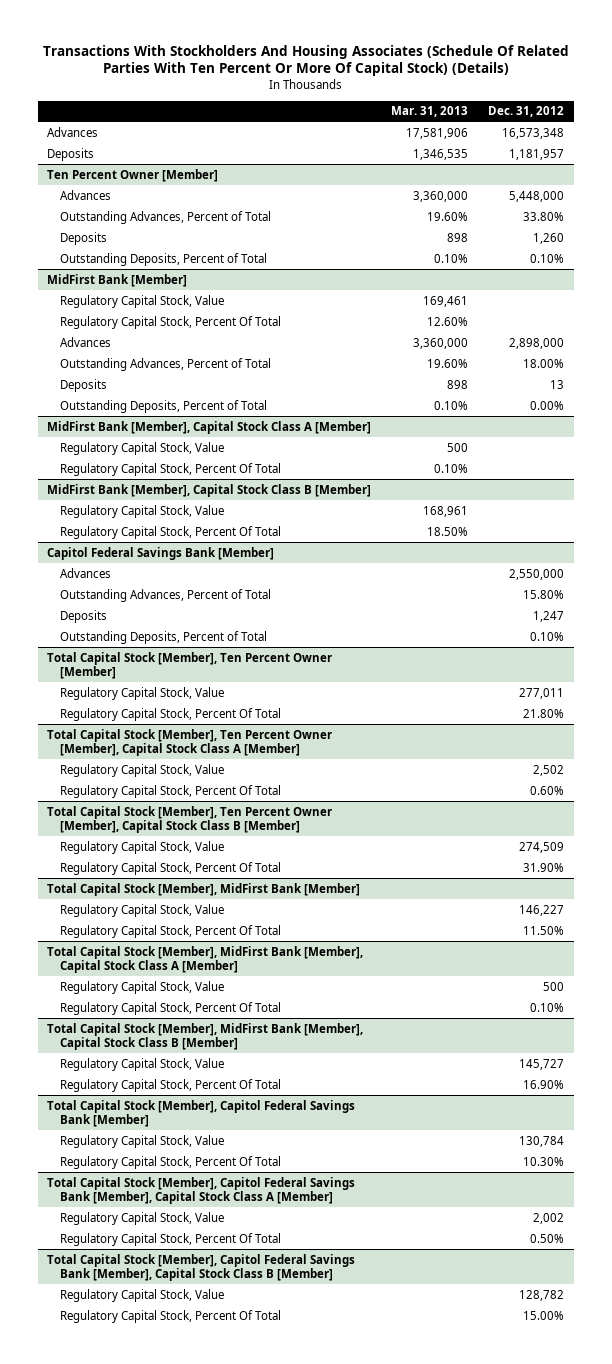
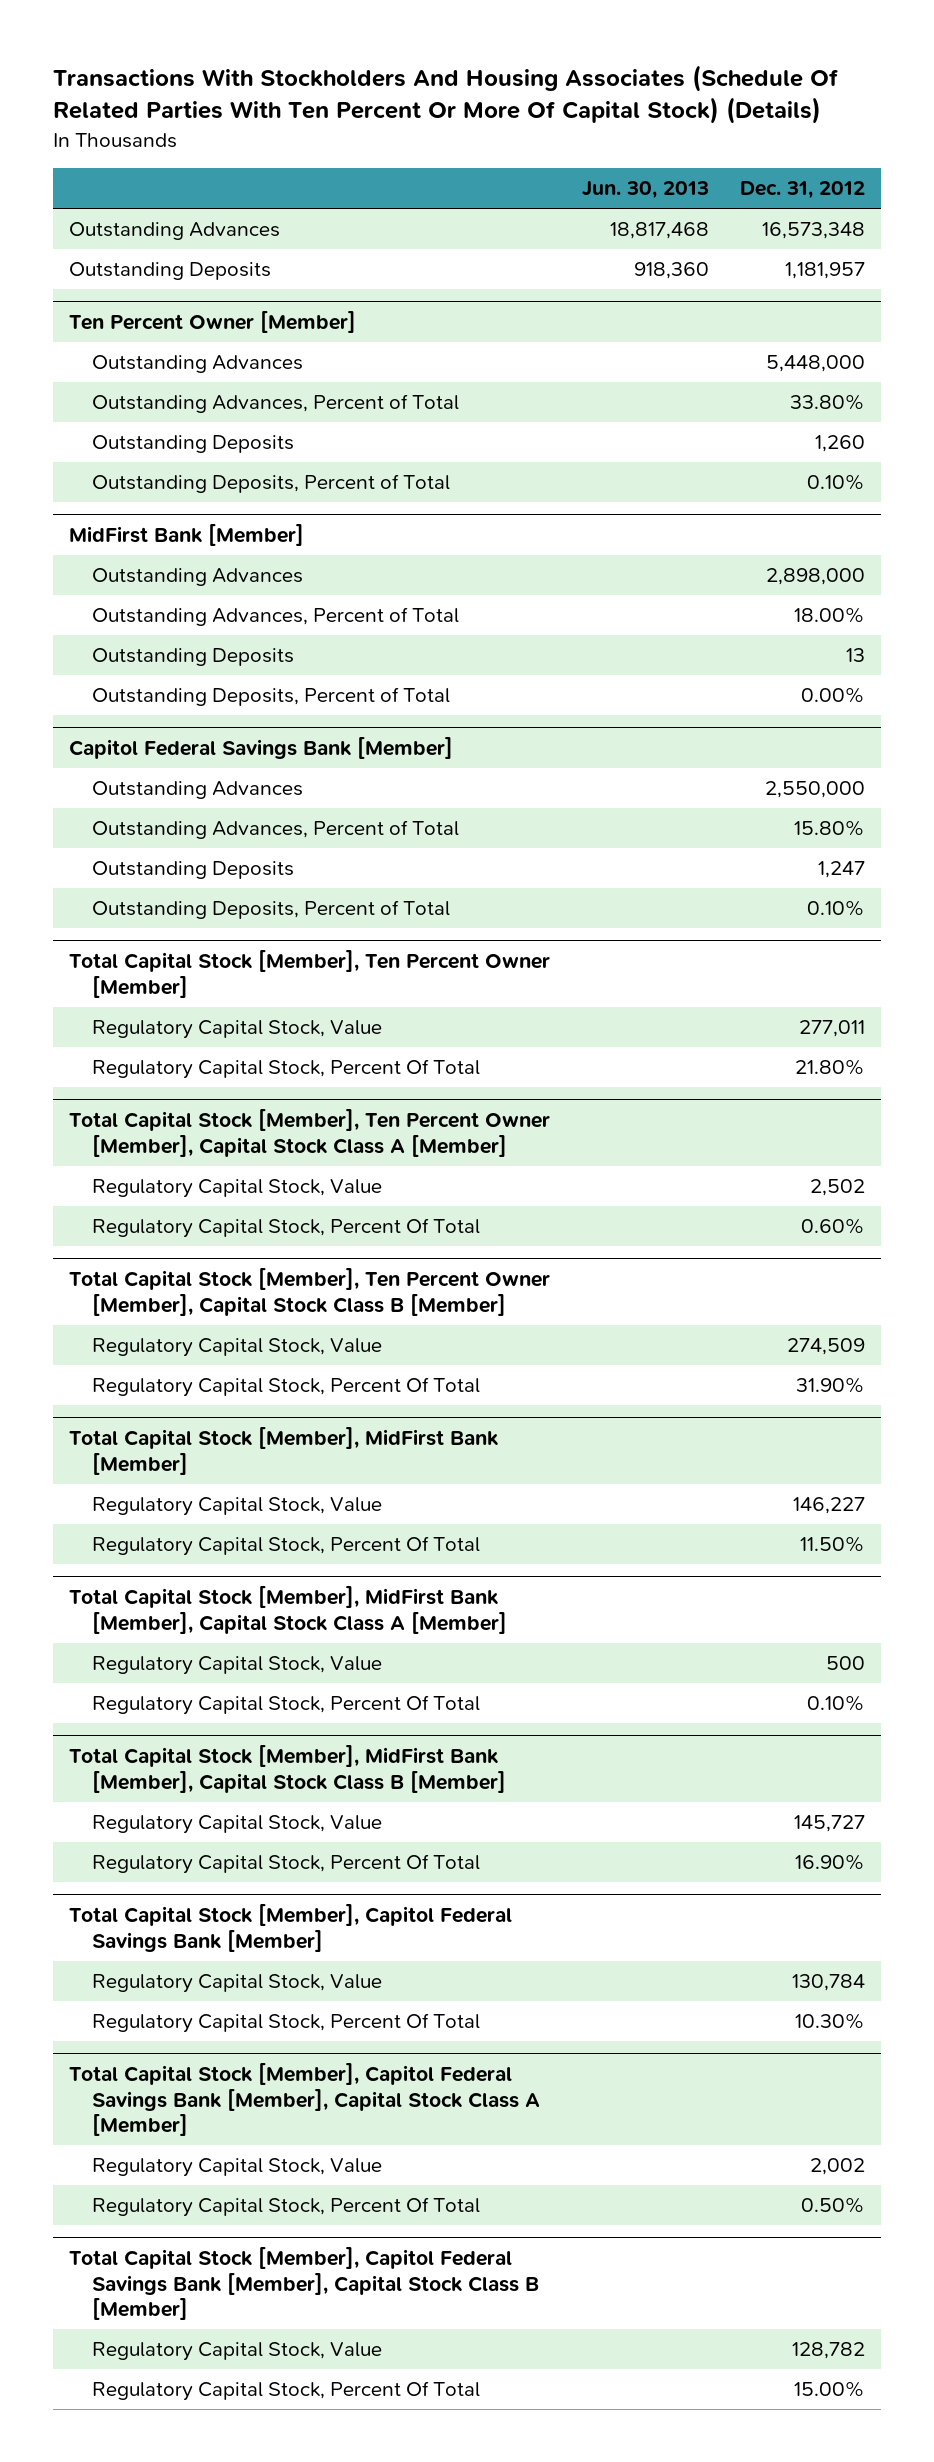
- | Mar. 31, 2013 | Dec. 31, 2012
+ | Jun. 30, 2013 | Dec. 31, 2012
- Advances | 17,581,906 | 16,573,348
- Deposits | 1,346,535 | 1,181,957
+ Outstanding Advances | 18,817,468 | 16,573,348
+ Outstanding Deposits | 918,360 | 1,181,957
@ Ten Percent Owner [Member]
- Advances | 3,360,000 | 5,448,000
+ Outstanding Advances | | 5,448,000
- Deposits | 898 | 1,260
+ Outstanding Deposits | | 1,260
@ MidFirst Bank [Member]
- Regulatory Capital Stock, Value | 169,461 |
- Regulatory Capital Stock, Percent Of Total | 12.60% |
- Advances | 3,360,000 | 2,898,000
+ Outstanding Advances | | 2,898,000
- Deposits | 898 | 13
+ Outstanding Deposits | | 13
- MidFirst Bank [Member], Capital Stock Class A [Member]
- Regulatory Capital Stock, Value | 500 |
- Regulatory Capital Stock, Percent Of Total | 0.10% |
- MidFirst Bank [Member], Capital Stock Class B [Member]
- Regulatory Capital Stock, Value | 168,961 |
- Regulatory Capital Stock, Percent Of Total | 18.50% |
@ Capitol Federal Savings Bank [Member]
- Advances | | 2,550,000
+ Outstanding Advances | | 2,550,000
- Deposits | | 1,247
+ Outstanding Deposits | | 1,247

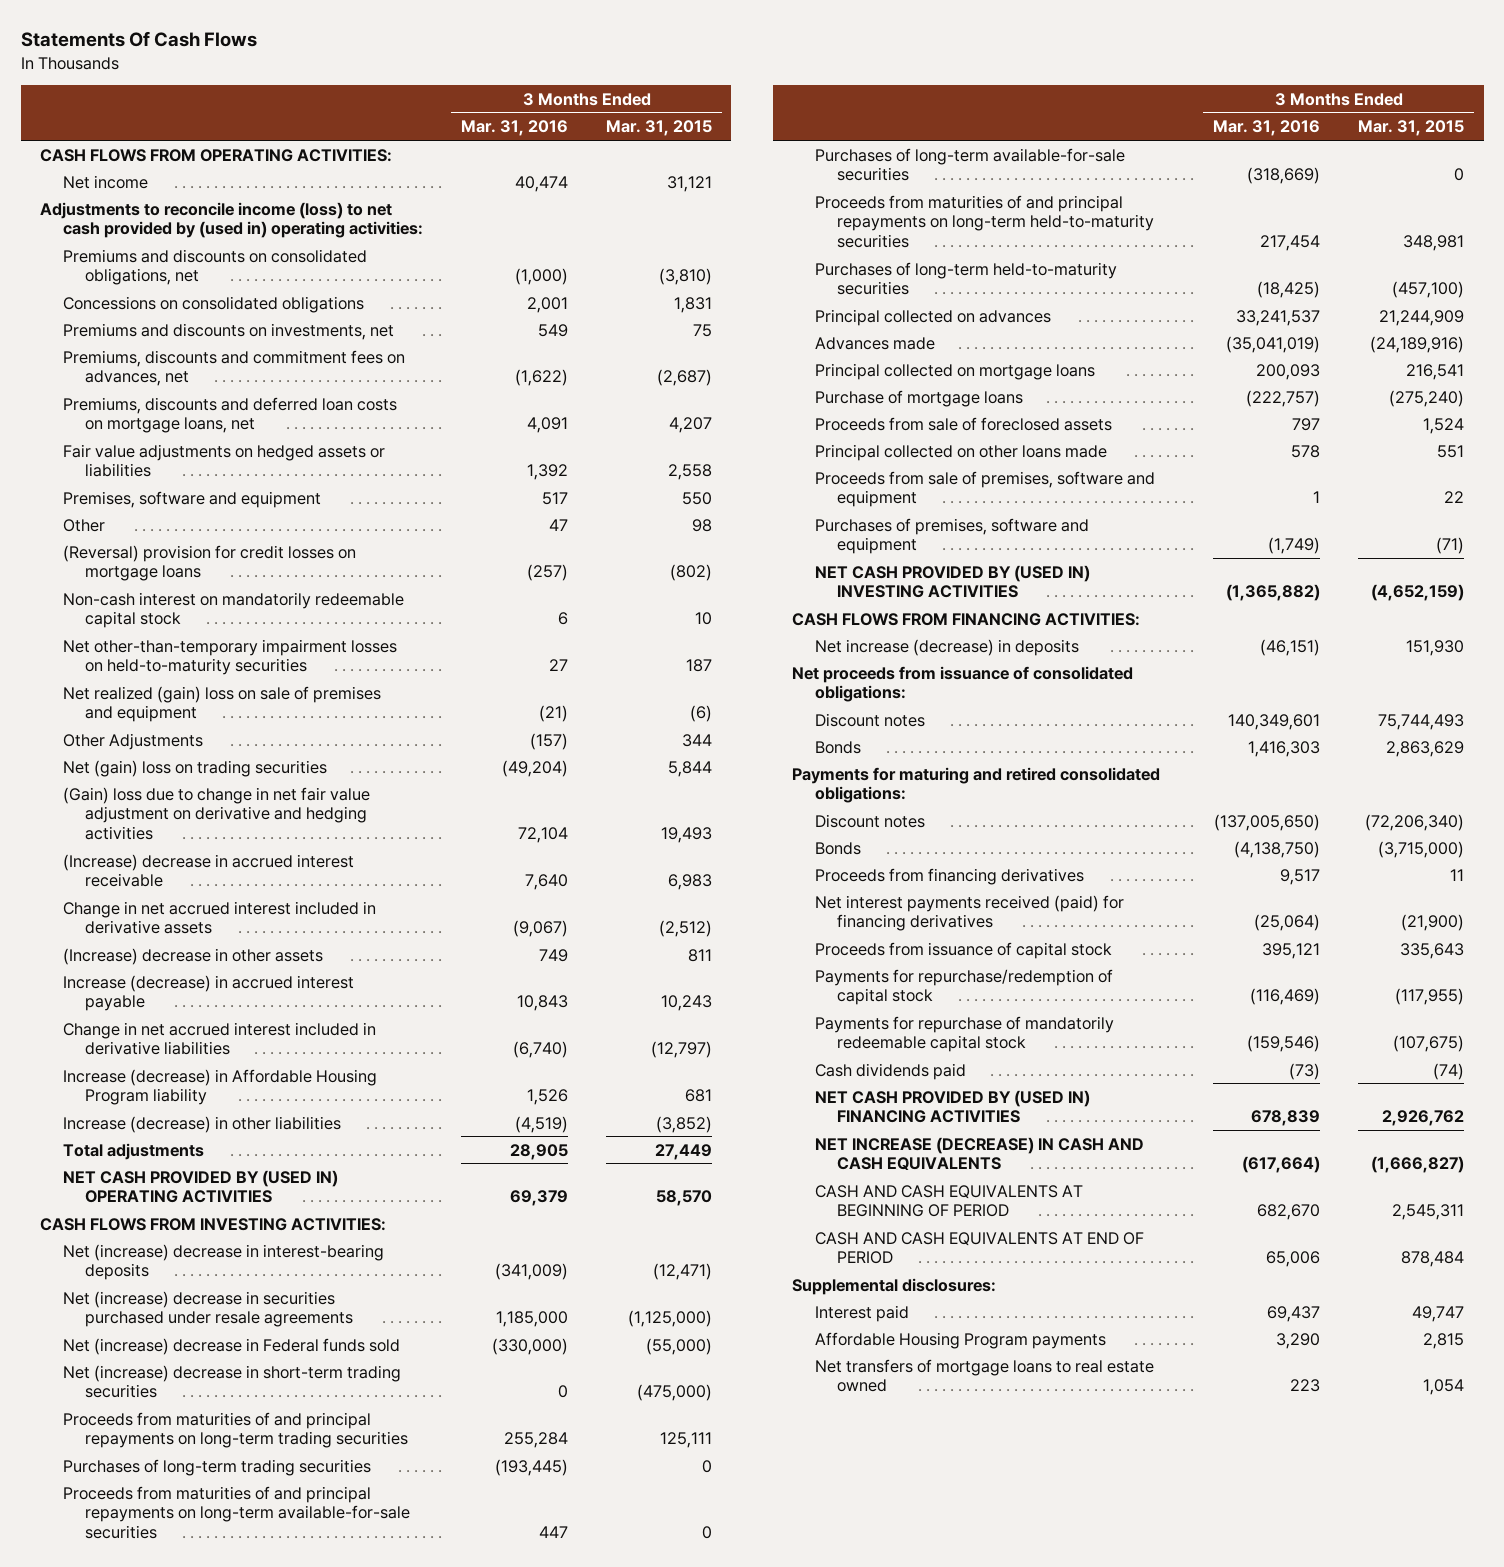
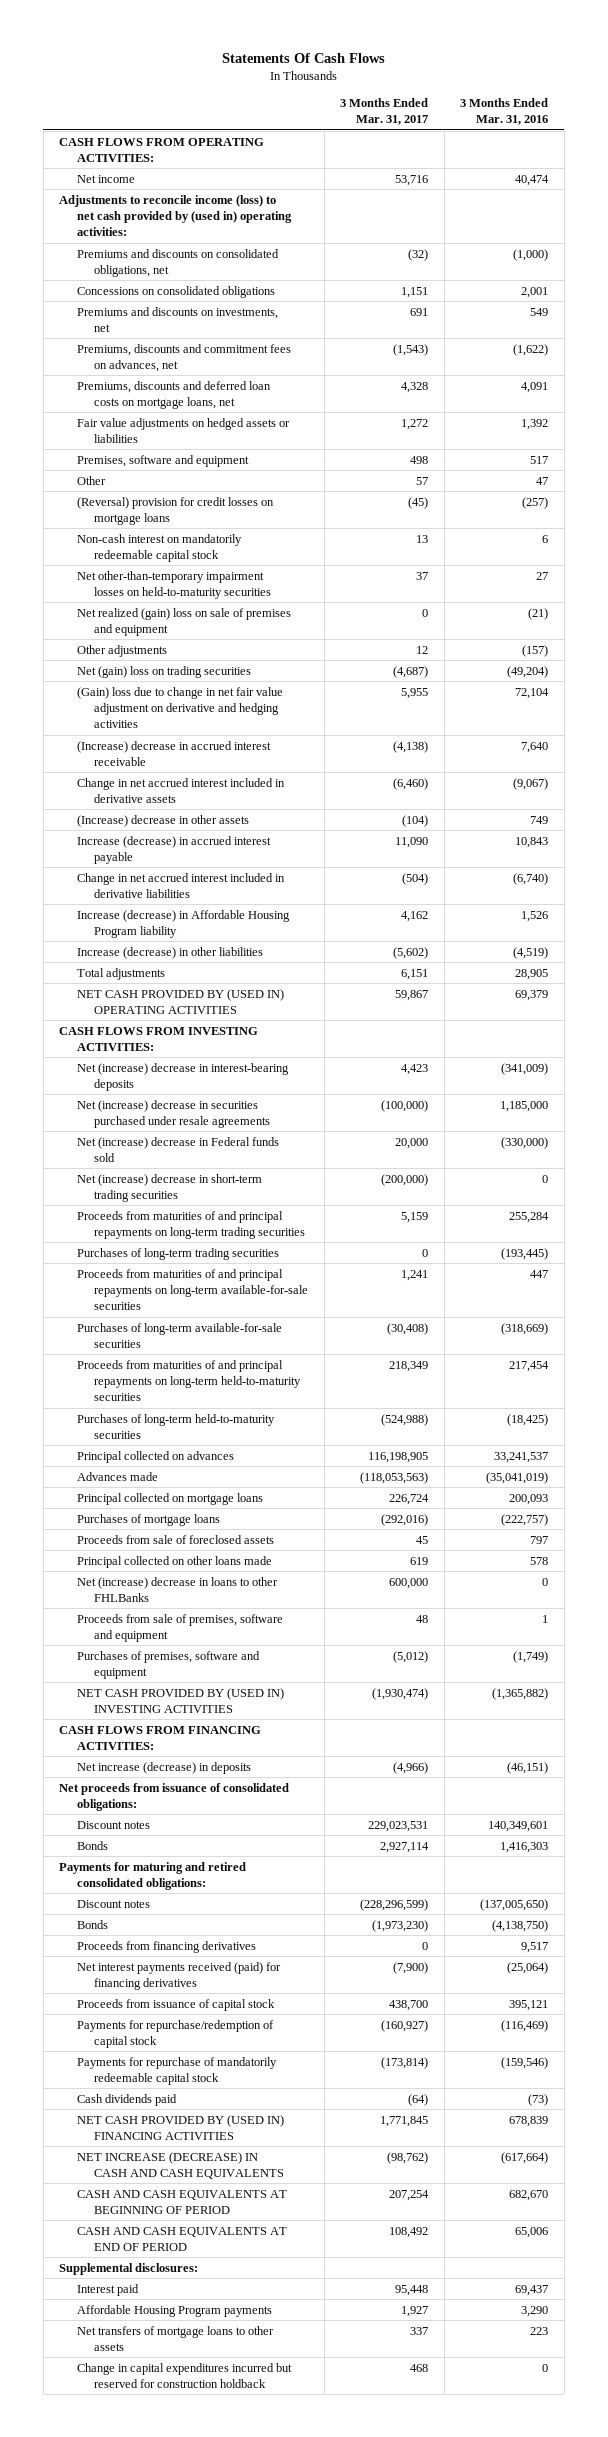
- | 3 Months Ended Mar. 31, 2016 | 3 Months Ended Mar. 31, 2015
+ | 3 Months Ended Mar. 31, 2017 | 3 Months Ended Mar. 31, 2016
- Other Adjustments | (157) | 344
+ Other adjustments | 12 | (157)
- Purchase of mortgage loans | (222,757) | (275,240)
+ Purchases of mortgage loans | (292,016) | (222,757)
+ Net (increase) decrease in loans to other FHLBanks | 600,000 | 0
- Net transfers of mortgage loans to real estate owned | 223 | 1,054
+ Net transfers of mortgage loans to other assets | 337 | 223
+ Change in capital expenditures incurred but reserved for construction holdback | 468 | 0

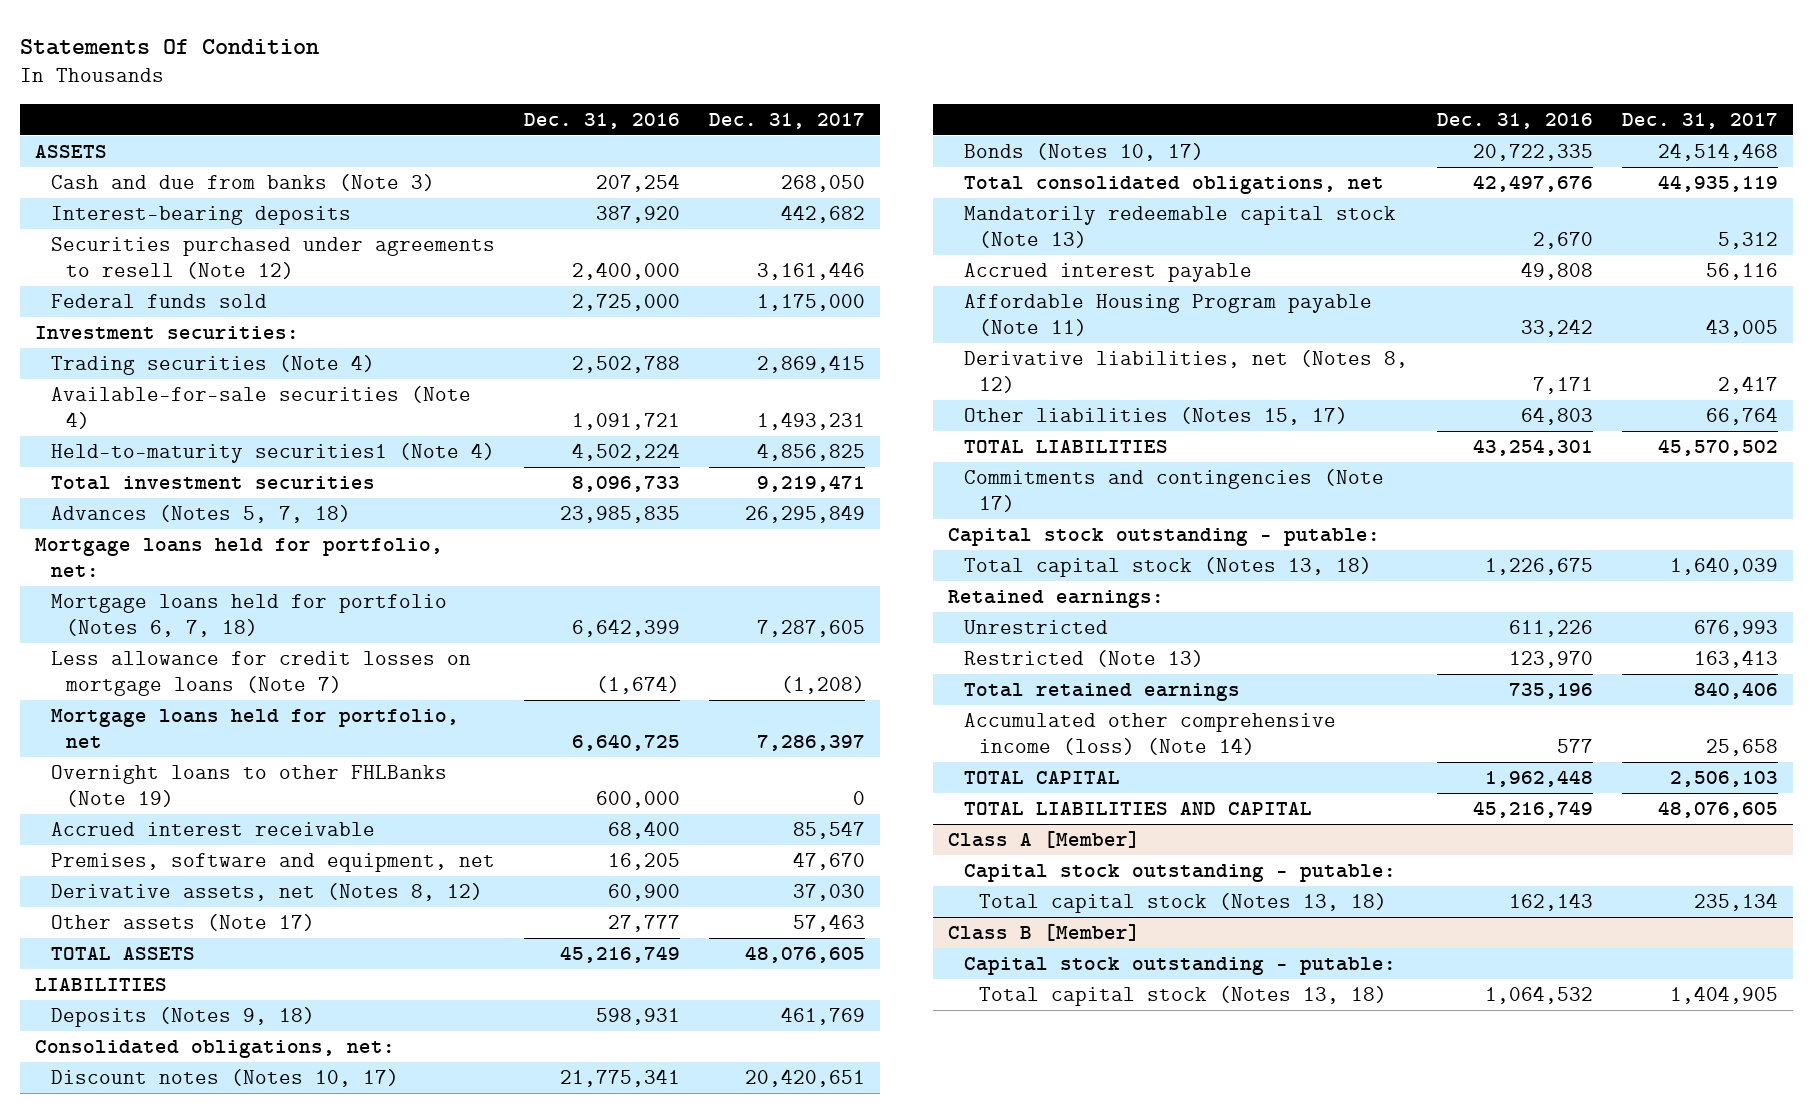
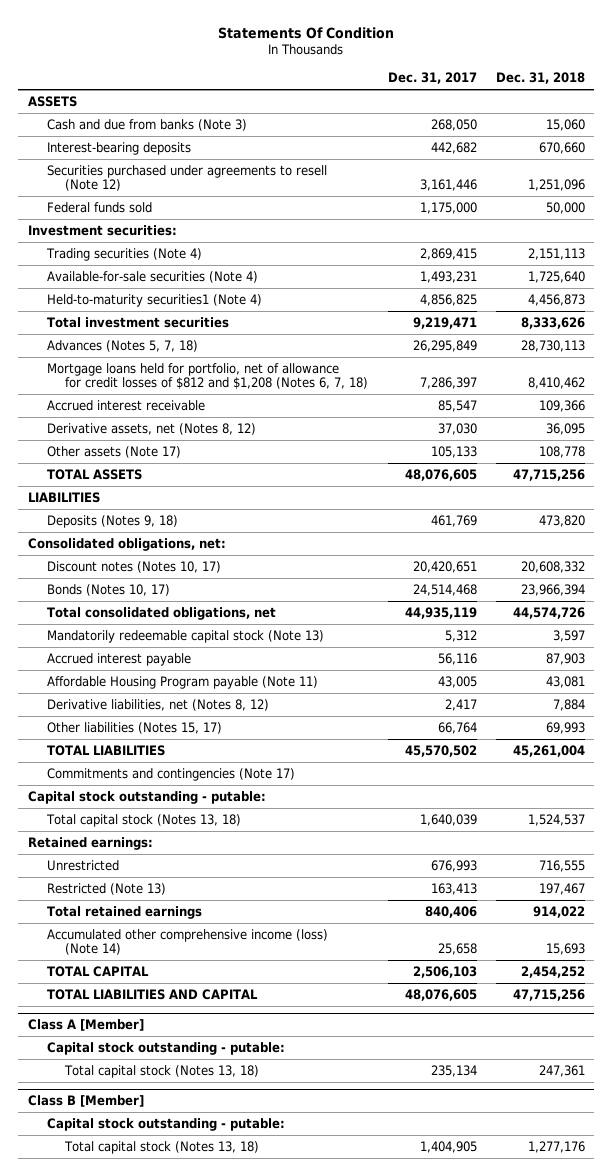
- | Dec. 31, 2016 | Dec. 31, 2017
+ | Dec. 31, 2017 | Dec. 31, 2018
- Mortgage loans held for portfolio, net:
- Mortgage loans held for portfolio (Notes 6, 7, 18) | 6,642,399 | 7,287,605
- Less allowance for credit losses on mortgage loans (Note 7) | (1,674) | (1,208)
- Mortgage loans held for portfolio, net | 6,640,725 | 7,286,397
- Overnight loans to other FHLBanks (Note 19) | 600,000 | 0
+ Mortgage loans held for portfolio, net of allowance for credit losses of $812 and $1,208 (Notes 6, 7, 18) | 7,286,397 | 8,410,462
- Premises, software and equipment, net | 16,205 | 47,670
- Other assets (Note 17) | 27,777 | 57,463
+ Other assets (Note 17) | 105,133 | 108,778

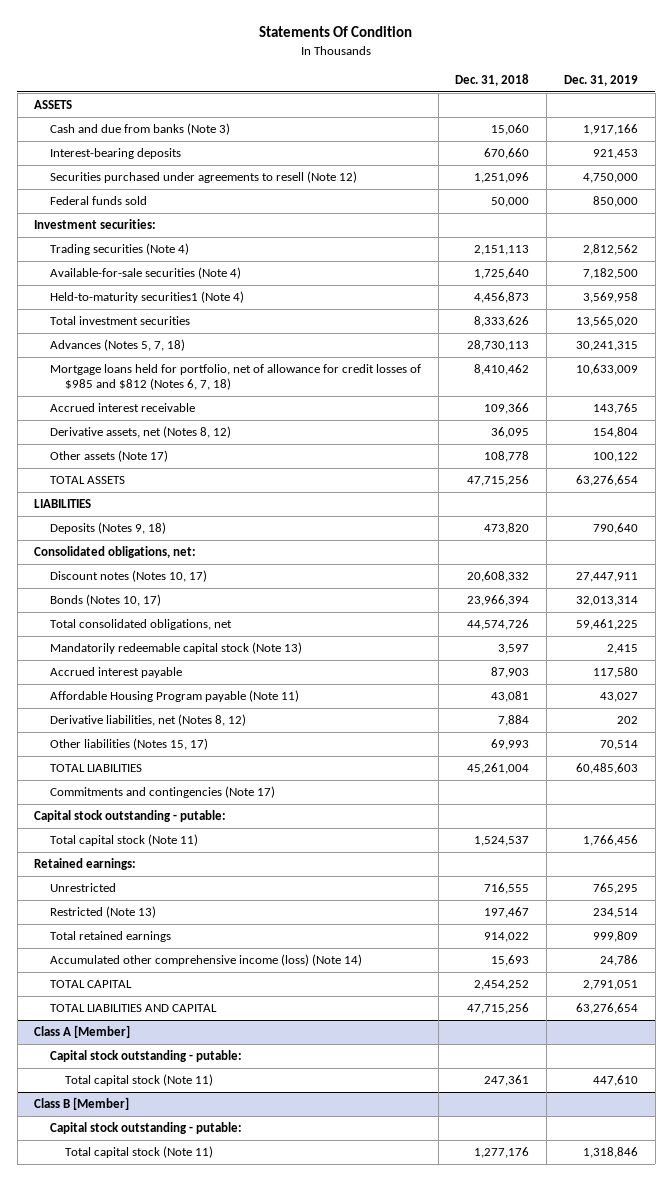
- | Dec. 31, 2017 | Dec. 31, 2018
+ | Dec. 31, 2018 | Dec. 31, 2019
- Mortgage loans held for portfolio, net of allowance for credit losses of $812 and $1,208 (Notes 6, 7, 18) | 7,286,397 | 8,410,462
+ Mortgage loans held for portfolio, net of allowance for credit losses of $985 and $812 (Notes 6, 7, 18) | 8,410,462 | 10,633,009
- Total capital stock (Notes 13, 18) | 1,640,039 | 1,524,537
+ Total capital stock (Note 11) | 1,524,537 | 1,766,456
@ Class A [Member]
- Total capital stock (Notes 13, 18) | 235,134 | 247,361
+ Total capital stock (Note 11) | 247,361 | 447,610
@ Class B [Member]
- Total capital stock (Notes 13, 18) | 1,404,905 | 1,277,176
+ Total capital stock (Note 11) | 1,277,176 | 1,318,846

